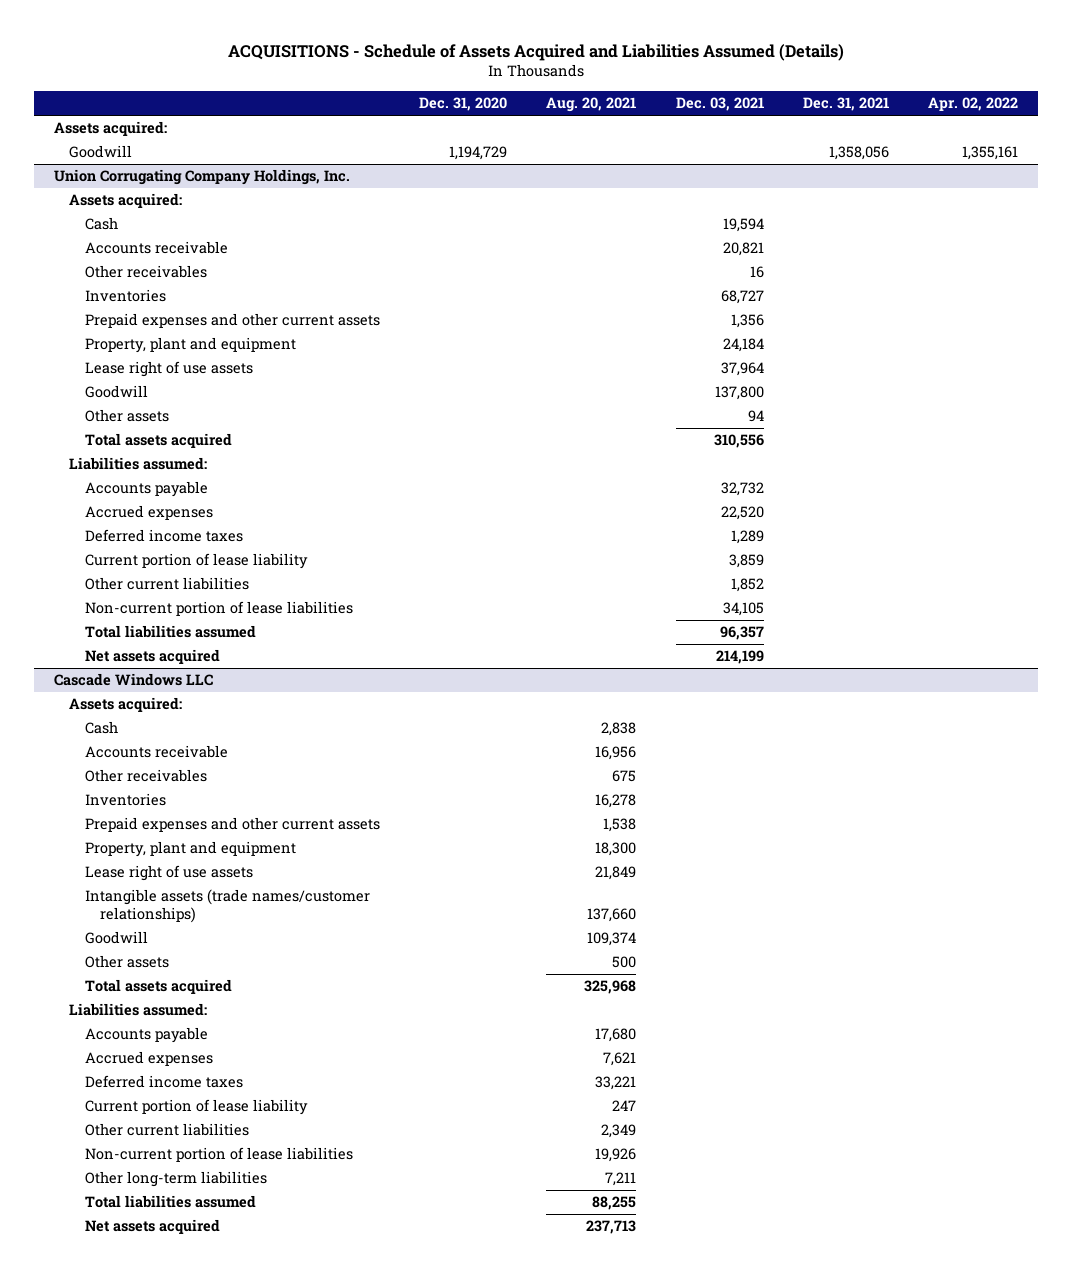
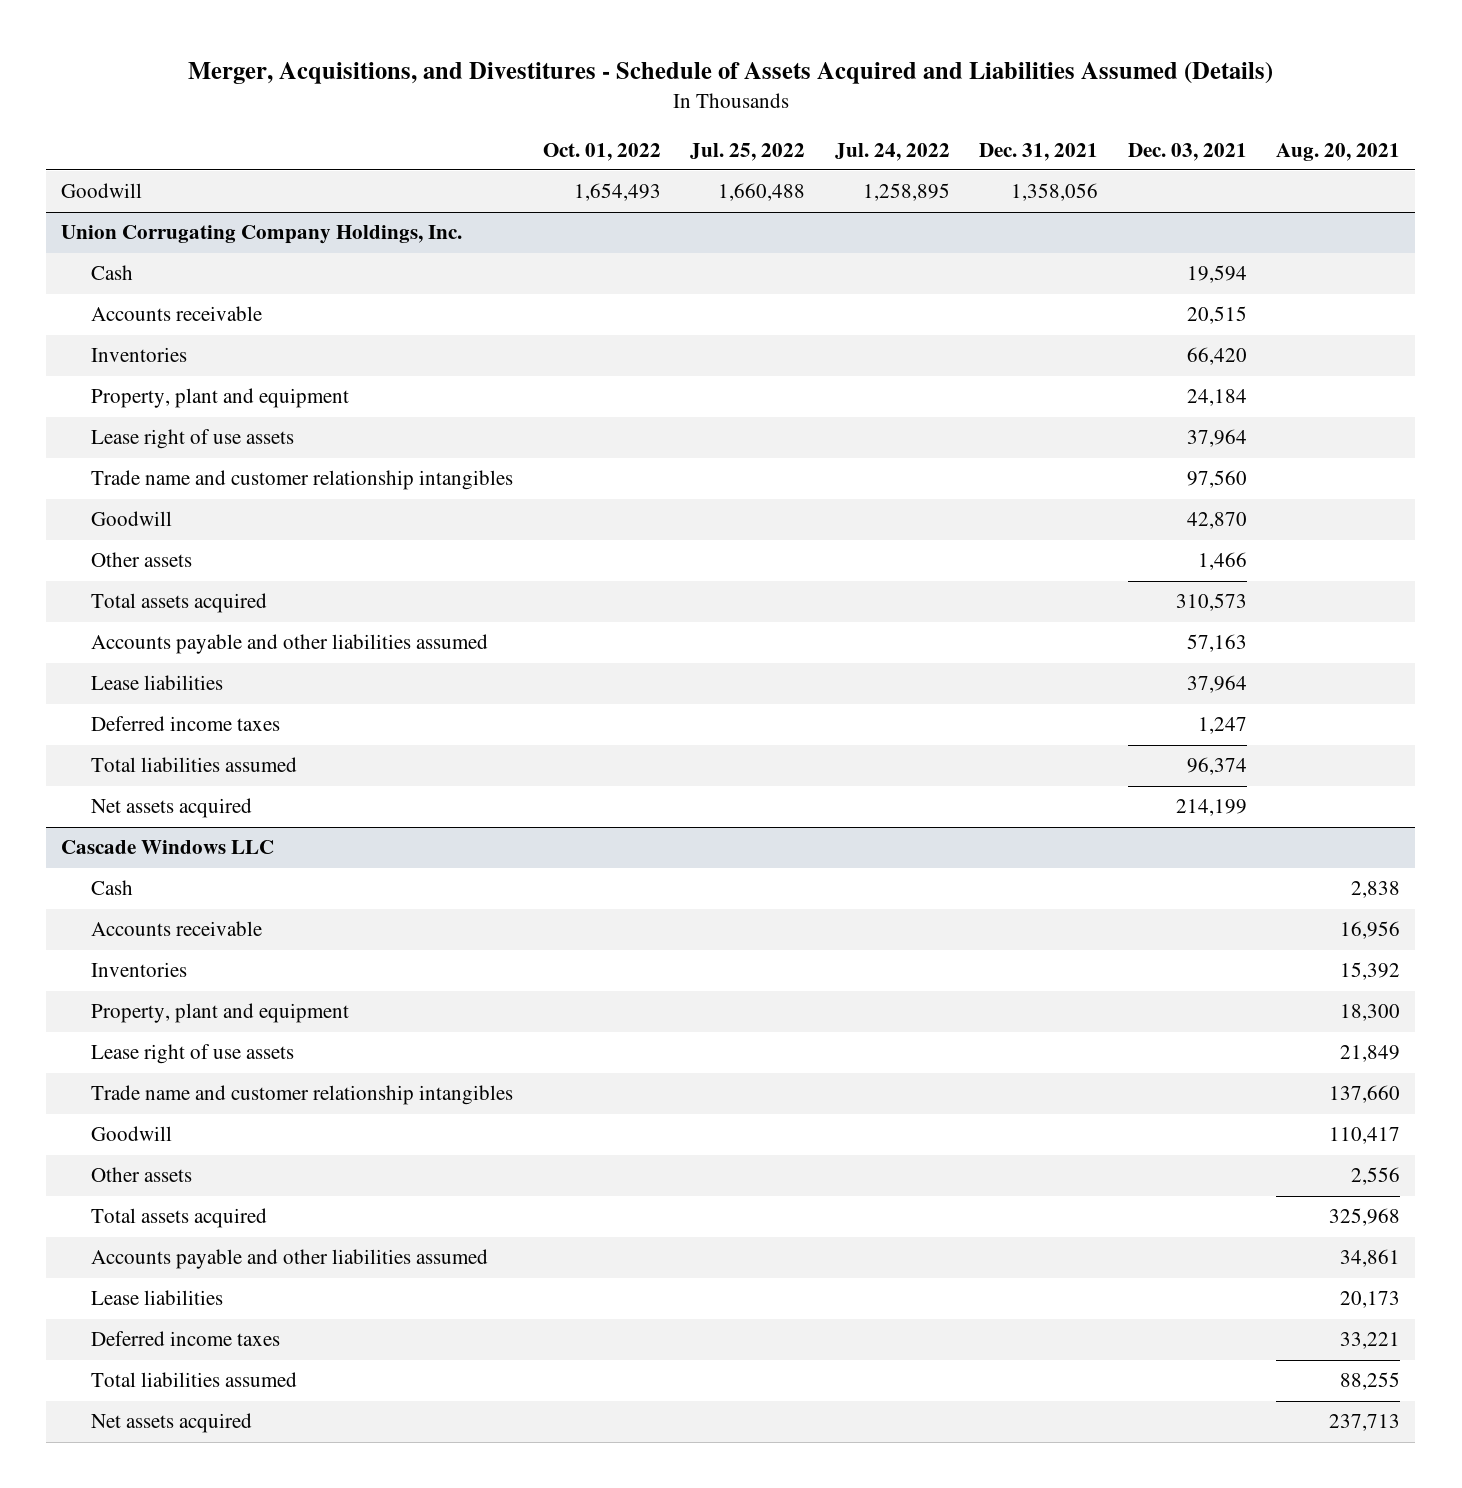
- ACQUISITIONS - Schedule of Assets Acquired and Liabilities Assumed (Details)
+ Merger, Acquisitions, and Divestitures - Schedule of Assets Acquired and Liabilities Assumed (Details)
- | Dec. 31, 2020 | Aug. 20, 2021 | Dec. 03, 2021 | Dec. 31, 2021 | Apr. 02, 2022
+ | Oct. 01, 2022 | Jul. 25, 2022 | Jul. 24, 2022 | Dec. 31, 2021 | Dec. 03, 2021 | Aug. 20, 2021
- Assets acquired:
@ Union Corrugating Company Holdings, Inc.
- Assets acquired:
- Accounts receivable | | | 20,821 | |
- Other receivables | | | 16 | |
- Inventories | | | 68,727 | |
- Prepaid expenses and other current assets | | | 1,356 | |
+ Accounts receivable | | | | | 20,515 |
+ Inventories | | | | | 66,420 |
- Goodwill | | | 137,800 | |
- Other assets | | | 94 | |
- Total assets acquired | | | 310,556 | |
- Liabilities assumed:
- Accounts payable | | | 32,732 | |
- Accrued expenses | | | 22,520 | |
- Deferred income taxes | | | 1,289 | |
- Current portion of lease liability | | | 3,859 | |
- Other current liabilities | | | 1,852 | |
- Non-current portion of lease liabilities | | | 34,105 | |
- Total liabilities assumed | | | 96,357 | |
+ Trade name and customer relationship intangibles | | | | | 97,560 |
+ Goodwill | | | | | 42,870 |
+ Other assets | | | | | 1,466 |
+ Total assets acquired | | | | | 310,573 |
+ Accounts payable and other liabilities assumed | | | | | 57,163 |
+ Lease liabilities | | | | | 37,964 |
+ Deferred income taxes | | | | | 1,247 |
+ Total liabilities assumed | | | | | 96,374 |
@ Cascade Windows LLC
- Assets acquired:
- Other receivables | | 675 | | |
- Inventories | | 16,278 | | |
- Prepaid expenses and other current assets | | 1,538 | | |
+ Inventories | | | | | | 15,392
- Intangible assets (trade names/customer relationships) | | 137,660 | | |
- Goodwill | | 109,374 | | |
- Other assets | | 500 | | |
+ Trade name and customer relationship intangibles | | | | | | 137,660
+ Goodwill | | | | | | 110,417
+ Other assets | | | | | | 2,556
- Liabilities assumed:
- Accounts payable | | 17,680 | | |
- Accrued expenses | | 7,621 | | |
+ Accounts payable and other liabilities assumed | | | | | | 34,861
+ Lease liabilities | | | | | | 20,173
- Current portion of lease liability | | 247 | | |
- Other current liabilities | | 2,349 | | |
- Non-current portion of lease liabilities | | 19,926 | | |
- Other long-term liabilities | | 7,211 | | |

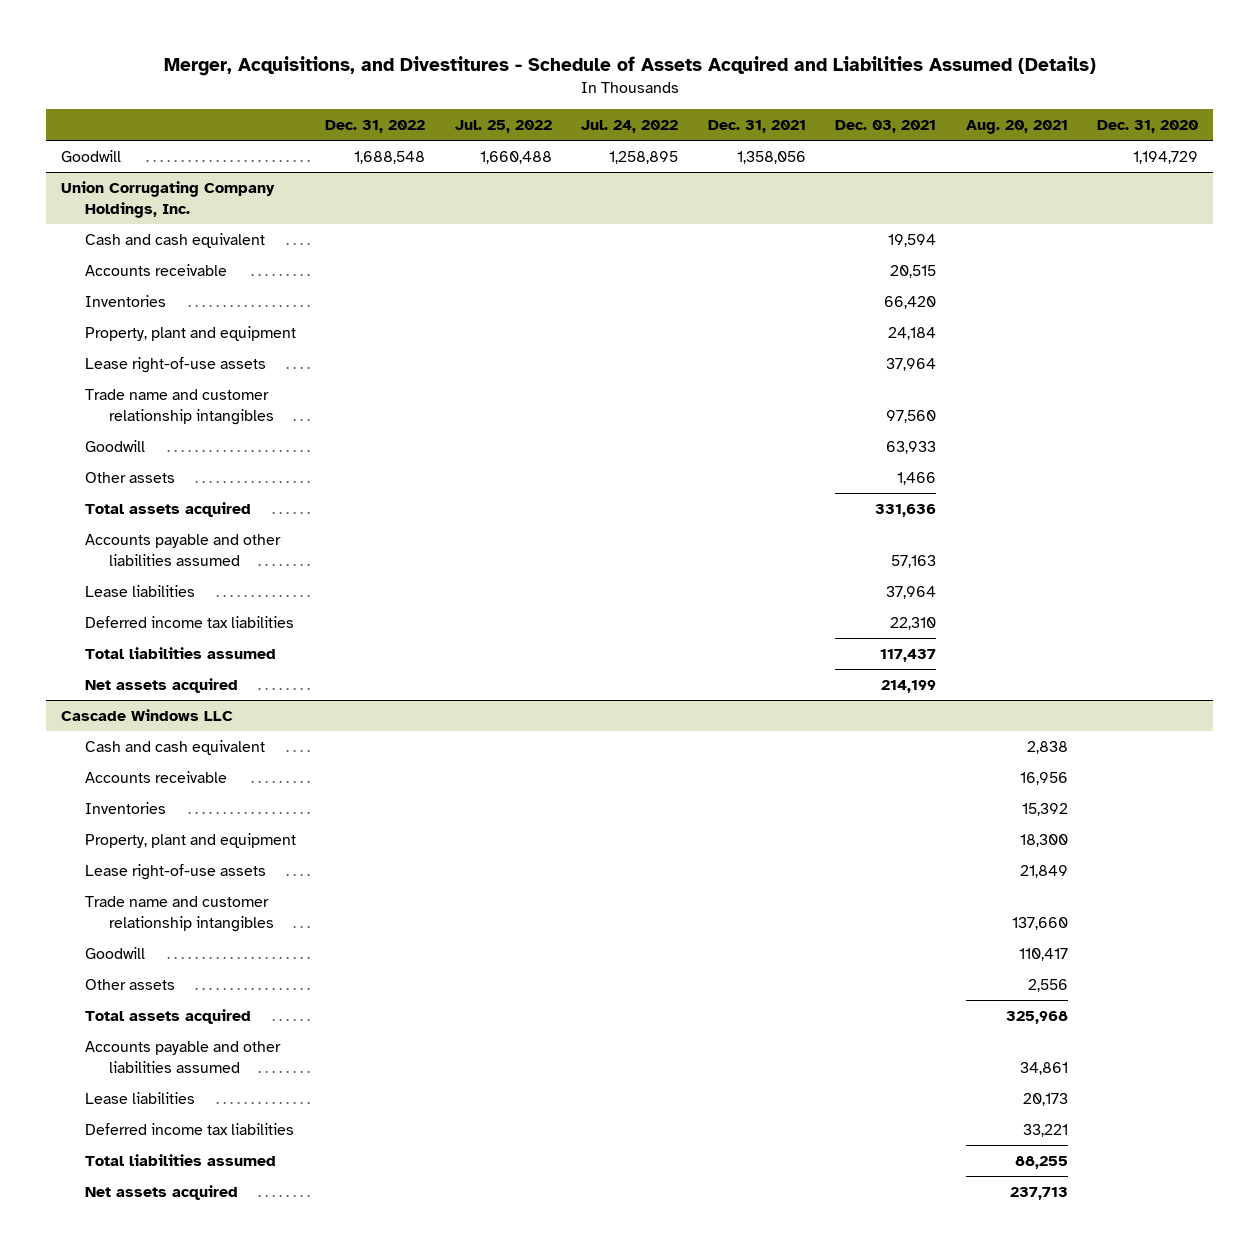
- | Oct. 01, 2022 | Jul. 25, 2022 | Jul. 24, 2022 | Dec. 31, 2021 | Dec. 03, 2021 | Aug. 20, 2021
+ | Dec. 31, 2022 | Jul. 25, 2022 | Jul. 24, 2022 | Dec. 31, 2021 | Dec. 03, 2021 | Aug. 20, 2021 | Dec. 31, 2020
@ Union Corrugating Company Holdings, Inc.
- Cash | | | | | 19,594 |
+ Cash and cash equivalent | | | | | 19,594 | |
- Lease right of use assets | | | | | 37,964 |
+ Lease right-of-use assets | | | | | 37,964 | |
- Goodwill | | | | | 42,870 |
+ Goodwill | | | | | 63,933 | |
- Total assets acquired | | | | | 310,573 |
+ Total assets acquired | | | | | 331,636 | |
- Deferred income taxes | | | | | 1,247 |
- Total liabilities assumed | | | | | 96,374 |
+ Deferred income tax liabilities | | | | | 22,310 | |
+ Total liabilities assumed | | | | | 117,437 | |
@ Cascade Windows LLC
- Cash | | | | | | 2,838
+ Cash and cash equivalent | | | | | | 2,838 |
- Lease right of use assets | | | | | | 21,849
+ Lease right-of-use assets | | | | | | 21,849 |
- Deferred income taxes | | | | | | 33,221
+ Deferred income tax liabilities | | | | | | 33,221 |

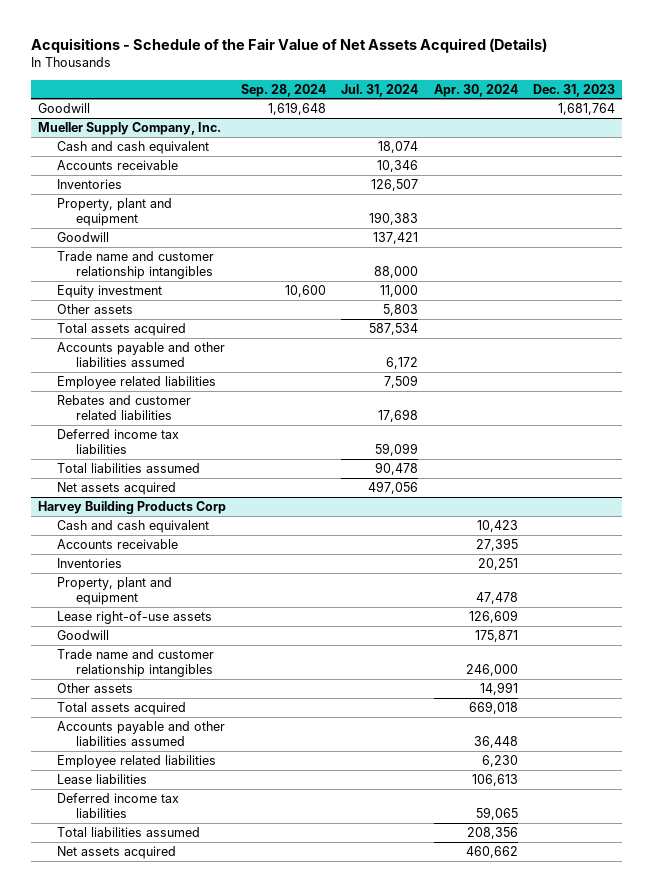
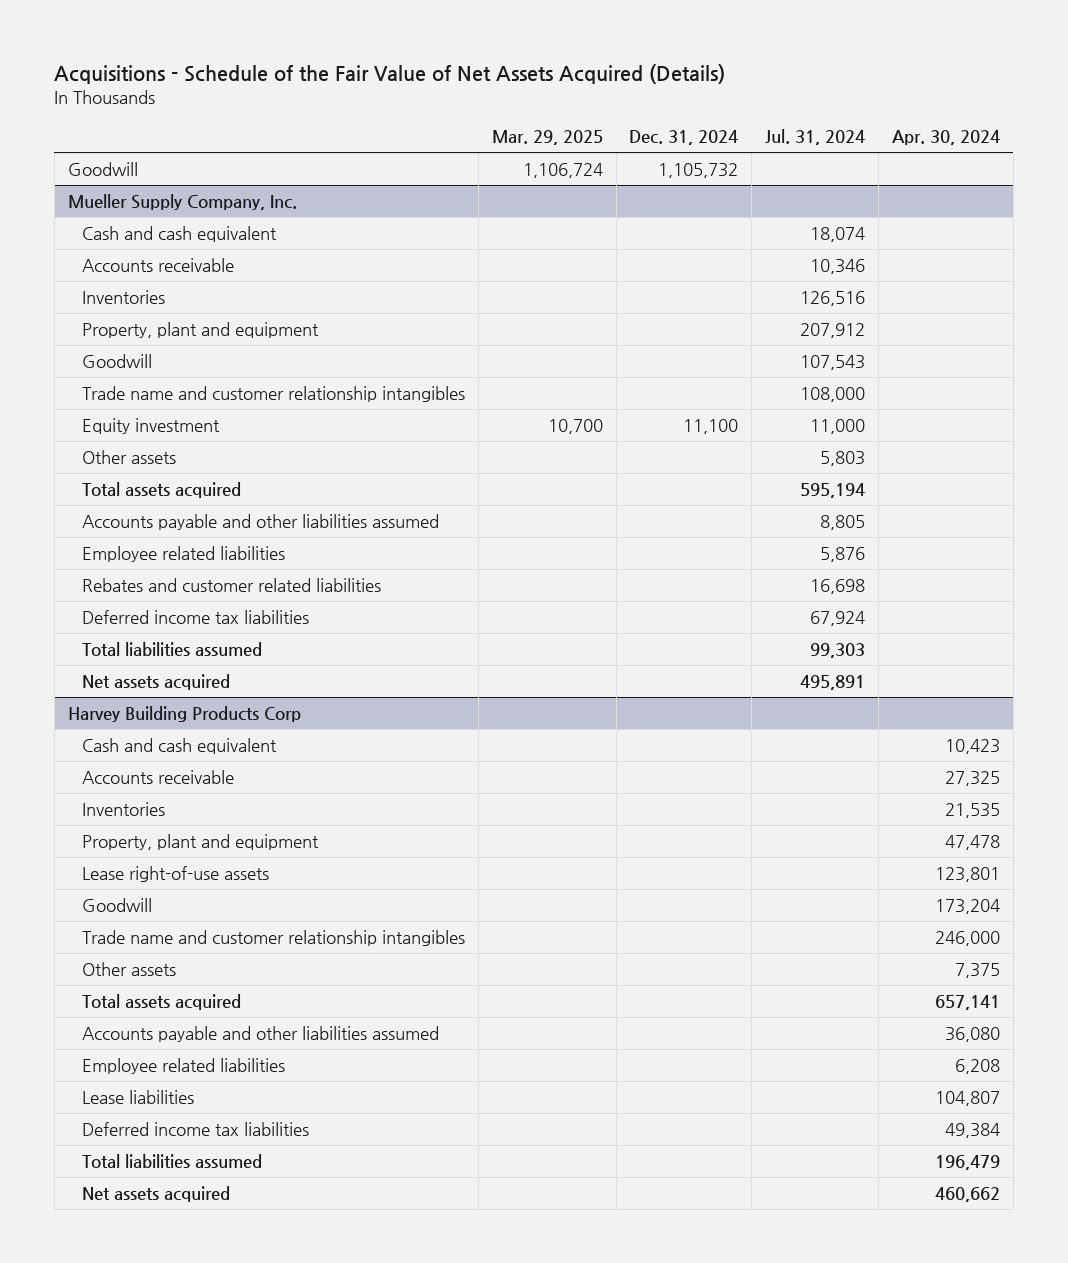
- | Sep. 28, 2024 | Jul. 31, 2024 | Apr. 30, 2024 | Dec. 31, 2023
+ | Mar. 29, 2025 | Dec. 31, 2024 | Jul. 31, 2024 | Apr. 30, 2024
@ Mueller Supply Company, Inc.
- Inventories | | 126,507 | |
- Property, plant and equipment | | 190,383 | |
- Goodwill | | 137,421 | |
- Trade name and customer relationship intangibles | | 88,000 | |
+ Inventories | | | 126,516 |
+ Property, plant and equipment | | | 207,912 |
+ Goodwill | | | 107,543 |
+ Trade name and customer relationship intangibles | | | 108,000 |
- Total assets acquired | | 587,534 | |
- Accounts payable and other liabilities assumed | | 6,172 | |
- Employee related liabilities | | 7,509 | |
- Rebates and customer related liabilities | | 17,698 | |
- Deferred income tax liabilities | | 59,099 | |
- Total liabilities assumed | | 90,478 | |
- Net assets acquired | | 497,056 | |
+ Total assets acquired | | | 595,194 |
+ Accounts payable and other liabilities assumed | | | 8,805 |
+ Employee related liabilities | | | 5,876 |
+ Rebates and customer related liabilities | | | 16,698 |
+ Deferred income tax liabilities | | | 67,924 |
+ Total liabilities assumed | | | 99,303 |
+ Net assets acquired | | | 495,891 |
@ Harvey Building Products Corp
- Accounts receivable | | | 27,395 |
- Inventories | | | 20,251 |
+ Accounts receivable | | | | 27,325
+ Inventories | | | | 21,535
- Lease right-of-use assets | | | 126,609 |
- Goodwill | | | 175,871 |
+ Lease right-of-use assets | | | | 123,801
+ Goodwill | | | | 173,204
- Other assets | | | 14,991 |
- Total assets acquired | | | 669,018 |
- Accounts payable and other liabilities assumed | | | 36,448 |
- Employee related liabilities | | | 6,230 |
- Lease liabilities | | | 106,613 |
- Deferred income tax liabilities | | | 59,065 |
- Total liabilities assumed | | | 208,356 |
+ Other assets | | | | 7,375
+ Total assets acquired | | | | 657,141
+ Accounts payable and other liabilities assumed | | | | 36,080
+ Employee related liabilities | | | | 6,208
+ Lease liabilities | | | | 104,807
+ Deferred income tax liabilities | | | | 49,384
+ Total liabilities assumed | | | | 196,479

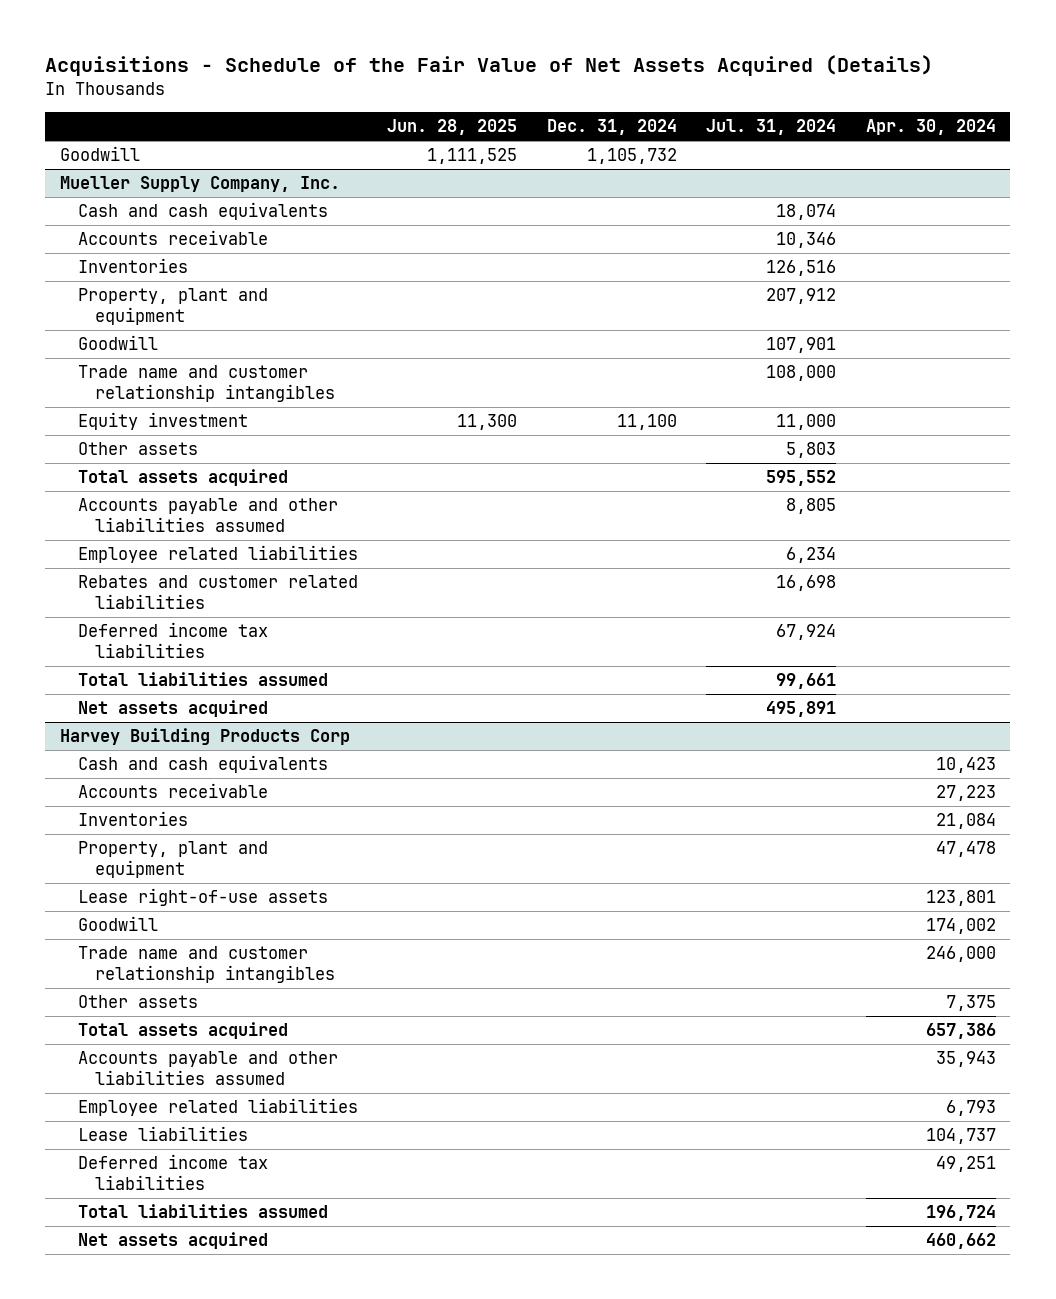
- | Mar. 29, 2025 | Dec. 31, 2024 | Jul. 31, 2024 | Apr. 30, 2024
+ | Jun. 28, 2025 | Dec. 31, 2024 | Jul. 31, 2024 | Apr. 30, 2024
@ Mueller Supply Company, Inc.
- Cash and cash equivalent | | | 18,074 |
+ Cash and cash equivalents | | | 18,074 |
- Goodwill | | | 107,543 |
+ Goodwill | | | 107,901 |
- Total assets acquired | | | 595,194 |
+ Total assets acquired | | | 595,552 |
- Employee related liabilities | | | 5,876 |
+ Employee related liabilities | | | 6,234 |
- Total liabilities assumed | | | 99,303 |
+ Total liabilities assumed | | | 99,661 |
@ Harvey Building Products Corp
- Cash and cash equivalent | | | | 10,423
- Accounts receivable | | | | 27,325
- Inventories | | | | 21,535
+ Cash and cash equivalents | | | | 10,423
+ Accounts receivable | | | | 27,223
+ Inventories | | | | 21,084
- Goodwill | | | | 173,204
+ Goodwill | | | | 174,002
- Total assets acquired | | | | 657,141
- Accounts payable and other liabilities assumed | | | | 36,080
- Employee related liabilities | | | | 6,208
- Lease liabilities | | | | 104,807
- Deferred income tax liabilities | | | | 49,384
- Total liabilities assumed | | | | 196,479
+ Total assets acquired | | | | 657,386
+ Accounts payable and other liabilities assumed | | | | 35,943
+ Employee related liabilities | | | | 6,793
+ Lease liabilities | | | | 104,737
+ Deferred income tax liabilities | | | | 49,251
+ Total liabilities assumed | | | | 196,724

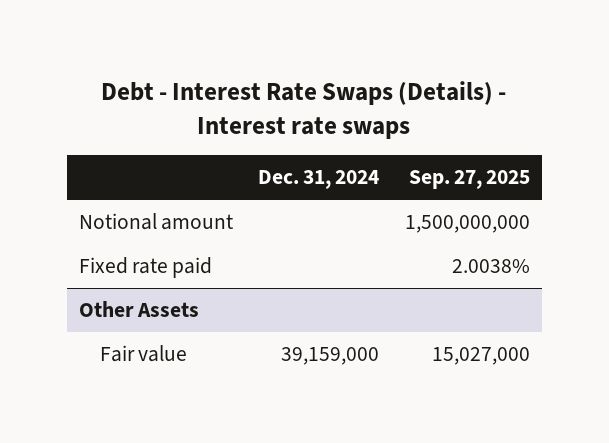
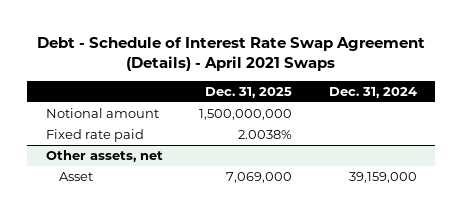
- Debt - Interest Rate Swaps (Details) - Interest rate swaps
+ Debt - Schedule of Interest Rate Swap Agreement (Details) - April 2021 Swaps
- | Dec. 31, 2024 | Sep. 27, 2025
+ | Dec. 31, 2025 | Dec. 31, 2024
- Other Assets
- Fair value | 39,159,000 | 15,027,000
+ Other assets, net
+ Asset | 7,069,000 | 39,159,000

